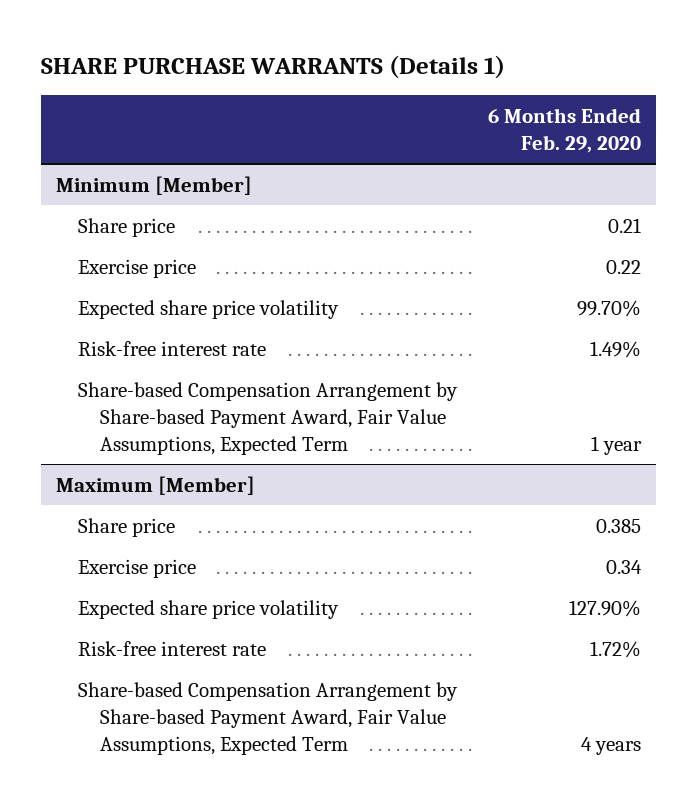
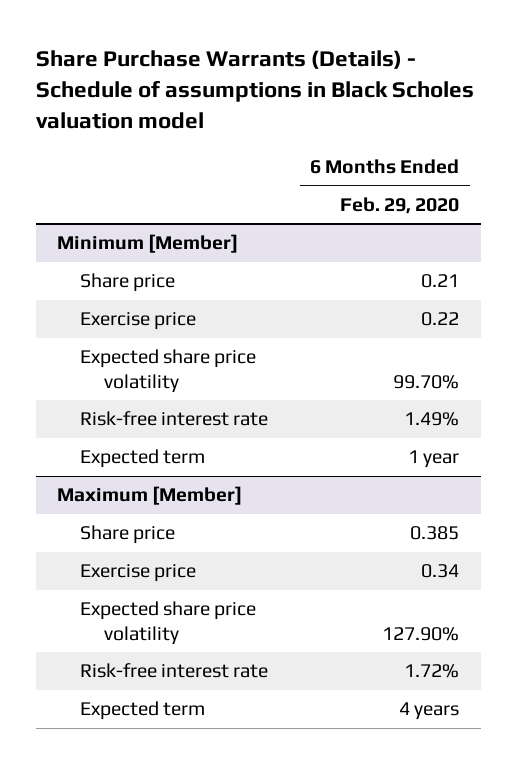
- SHARE PURCHASE WARRANTS (Details 1)
+ Share Purchase Warrants (Details) - Schedule of assumptions in Black Scholes valuation model
@ Minimum [Member]
- Share-based Compensation Arrangement by Share-based Payment Award, Fair Value Assumptions, Expected Term | 1 year
+ Expected term | 1 year
@ Maximum [Member]
- Share-based Compensation Arrangement by Share-based Payment Award, Fair Value Assumptions, Expected Term | 4 years
+ Expected term | 4 years

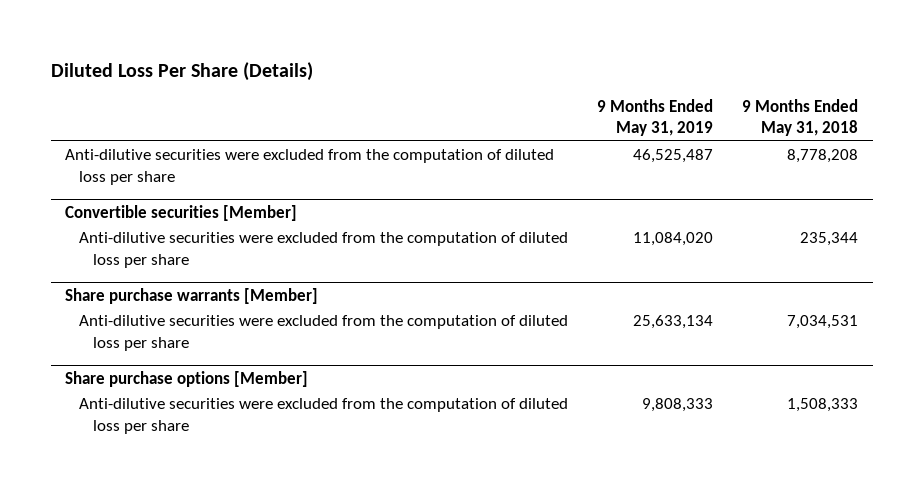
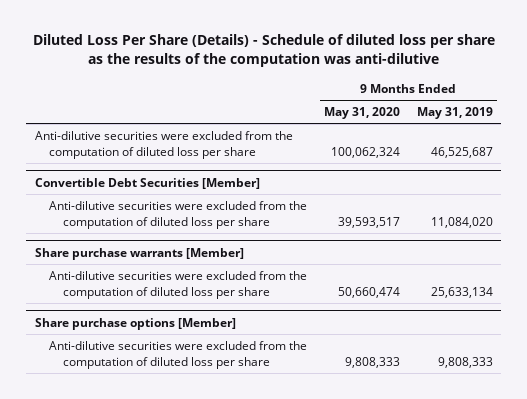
- Diluted Loss Per Share (Details)
+ Diluted Loss Per Share (Details) - Schedule of diluted loss per share as the results of the computation was anti-dilutive
- | 9 Months Ended May 31, 2019 | 9 Months Ended May 31, 2018
+ | 9 Months Ended May 31, 2020 | 9 Months Ended May 31, 2019
- Anti-dilutive securities were excluded from the computation of diluted loss per share | 46,525,487 | 8,778,208
- Convertible securities [Member]
+ Anti-dilutive securities were excluded from the computation of diluted loss per share | 100,062,324 | 46,525,687
+ Convertible Debt Securities [Member]

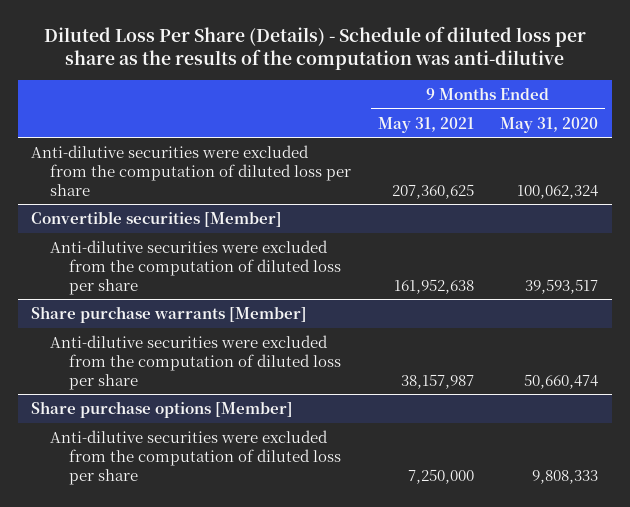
- | 9 Months Ended May 31, 2020 | 9 Months Ended May 31, 2019
+ | 9 Months Ended May 31, 2021 | 9 Months Ended May 31, 2020
- Convertible Debt Securities [Member]
+ Convertible securities [Member]

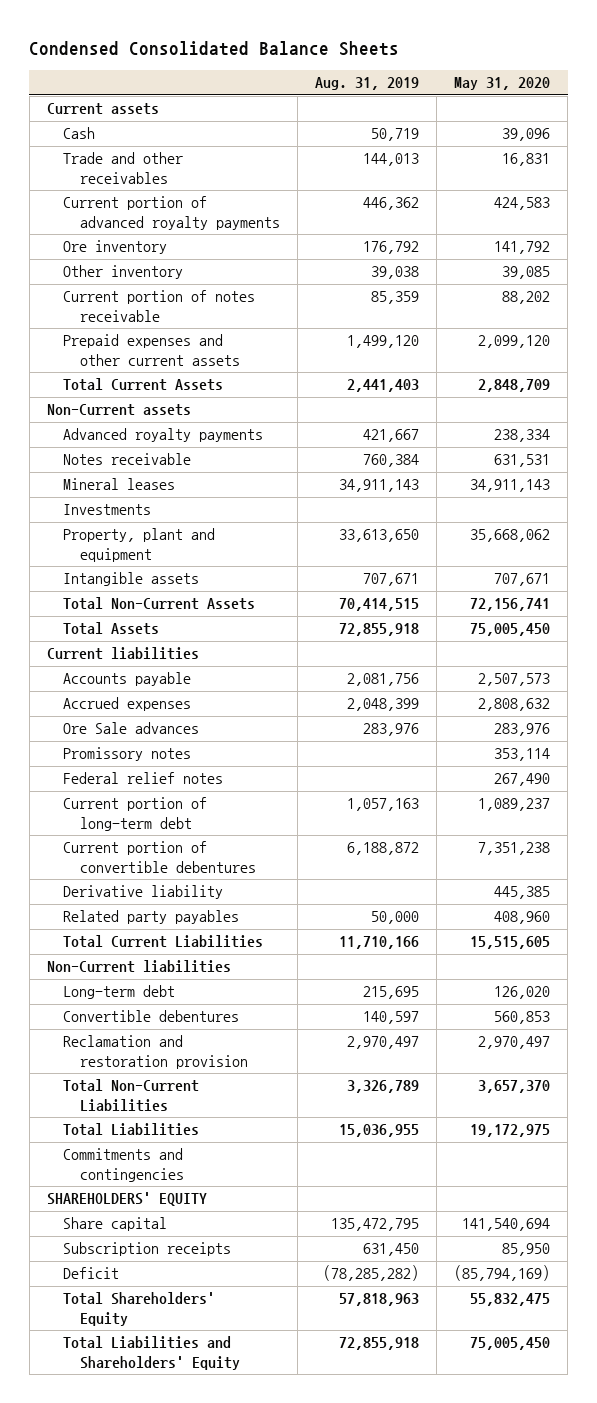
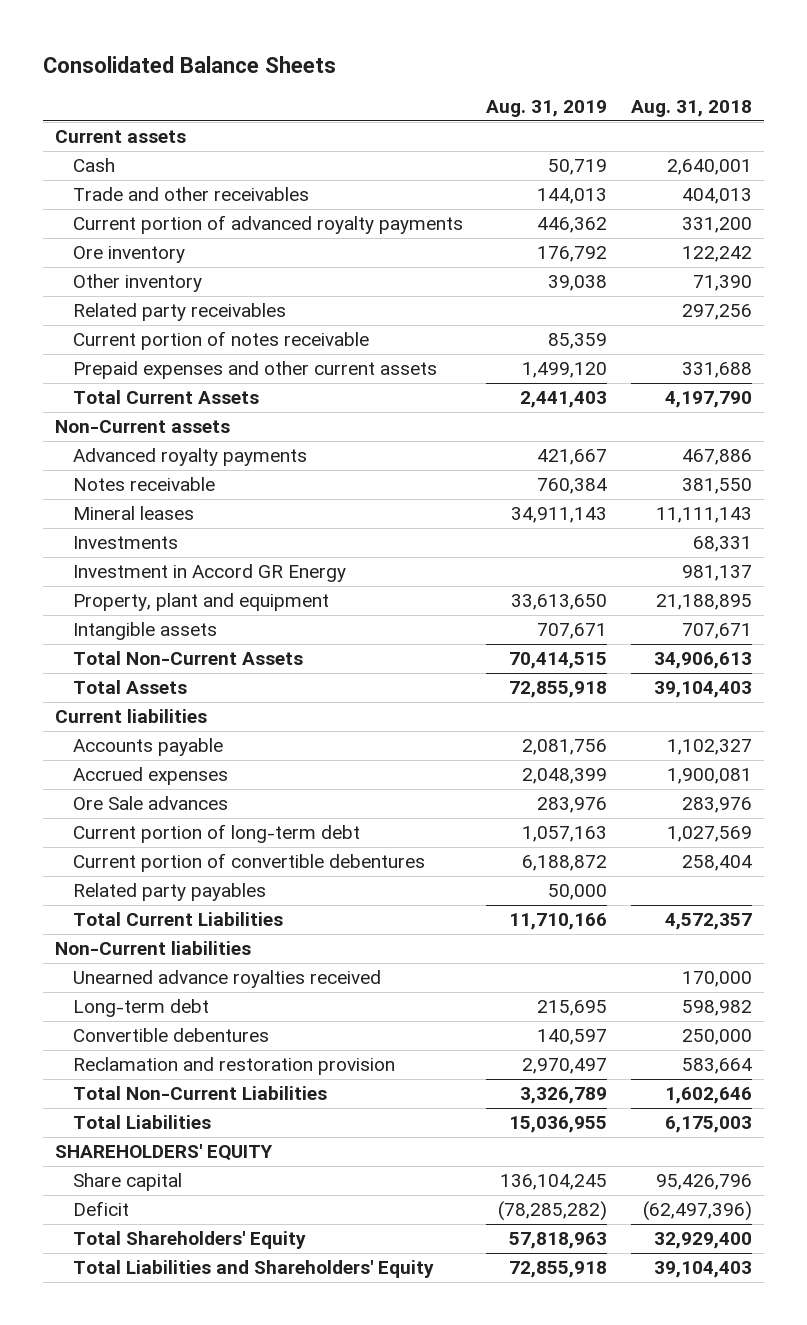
- Condensed Consolidated Balance Sheets
+ Consolidated Balance Sheets
- | Aug. 31, 2019 | May 31, 2020
+ | Aug. 31, 2019 | Aug. 31, 2018
+ Related party receivables | | 297,256
+ Investment in Accord GR Energy | | 981,137
- Promissory notes | | 353,114
- Federal relief notes | | 267,490
- Derivative liability | | 445,385
+ Unearned advance royalties received | | 170,000
- Commitments and contingencies
- Share capital | 135,472,795 | 141,540,694
- Subscription receipts | 631,450 | 85,950
+ Share capital | 136,104,245 | 95,426,796

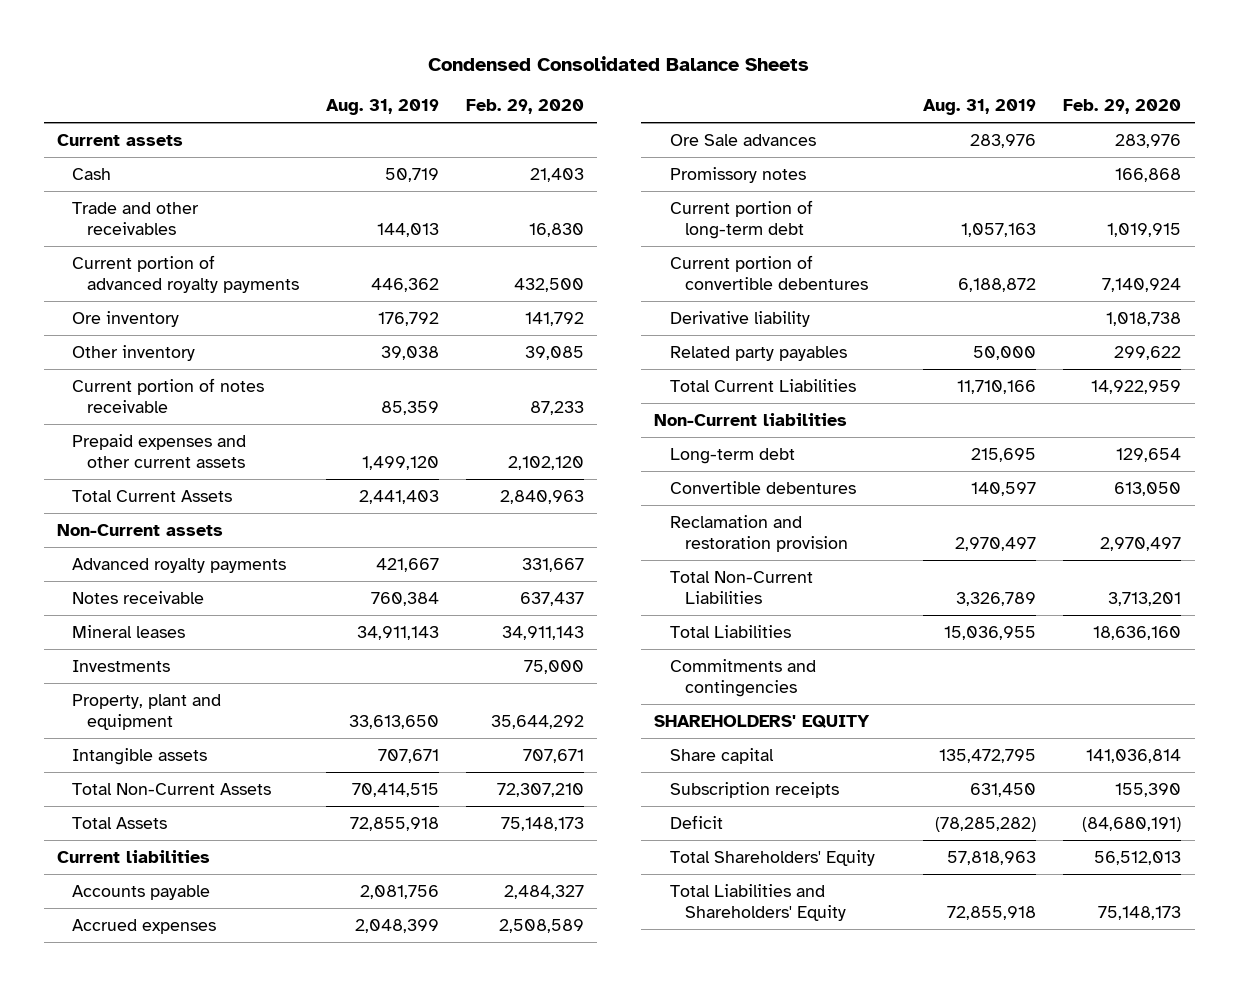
- Consolidated Balance Sheets
+ Condensed Consolidated Balance Sheets
- | Aug. 31, 2019 | Aug. 31, 2018
+ | Aug. 31, 2019 | Feb. 29, 2020
- Related party receivables | | 297,256
- Investment in Accord GR Energy | | 981,137
+ Promissory notes | | 166,868
+ Derivative liability | | 1,018,738
- Unearned advance royalties received | | 170,000
+ Commitments and contingencies
- Share capital | 136,104,245 | 95,426,796
+ Share capital | 135,472,795 | 141,036,814
+ Subscription receipts | 631,450 | 155,390

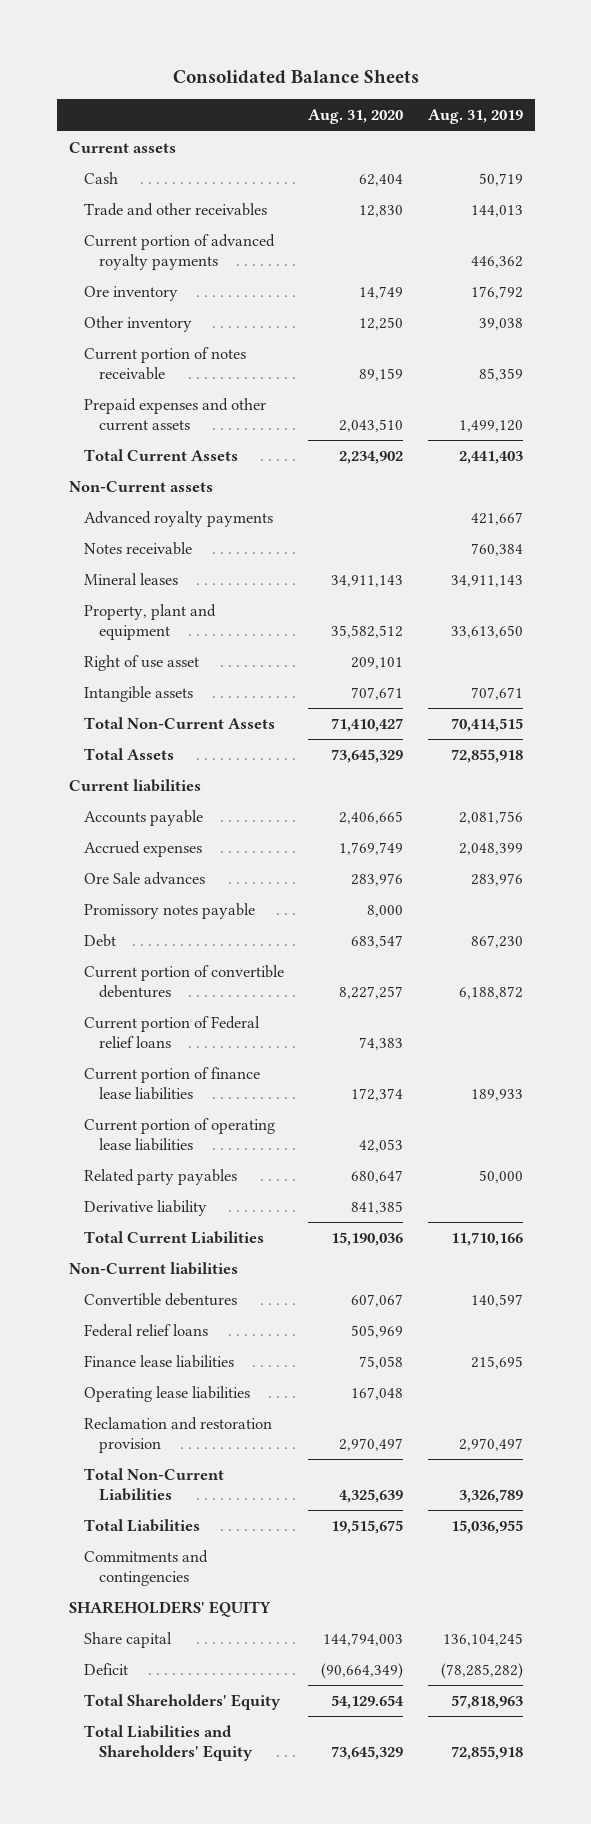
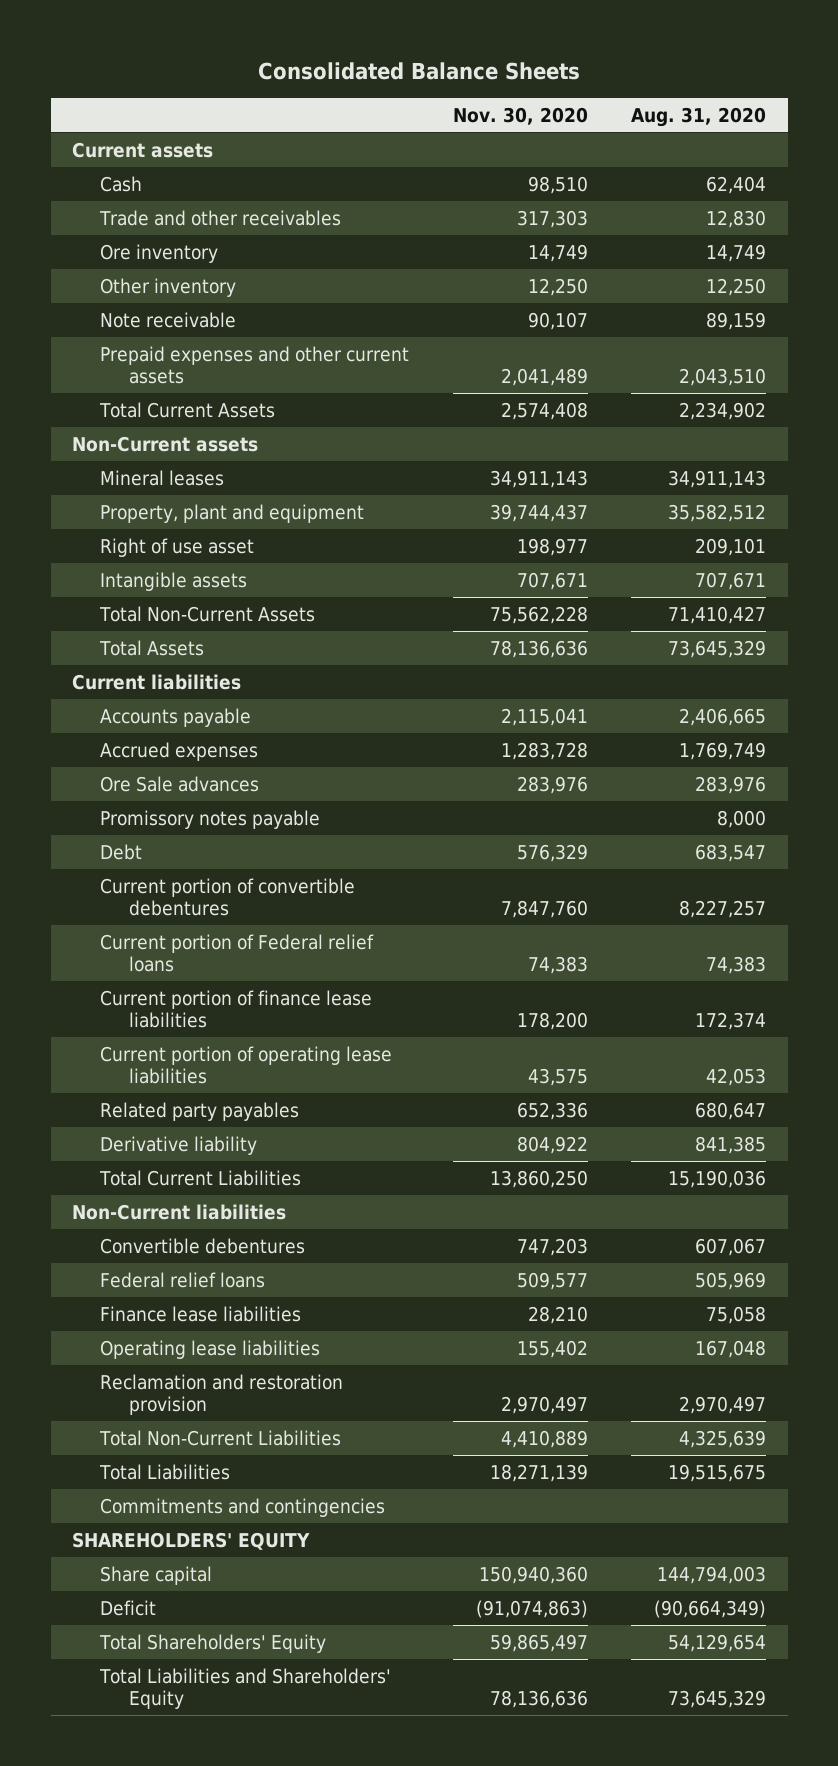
- | Aug. 31, 2020 | Aug. 31, 2019
+ | Nov. 30, 2020 | Aug. 31, 2020
- Current portion of advanced royalty payments | | 446,362
- Current portion of notes receivable | 89,159 | 85,359
+ Note receivable | 90,107 | 89,159
- Advanced royalty payments | | 421,667
- Notes receivable | | 760,384
- Total Shareholders' Equity | 54,129.654 | 57,818,963
+ Total Shareholders' Equity | 59,865,497 | 54,129,654

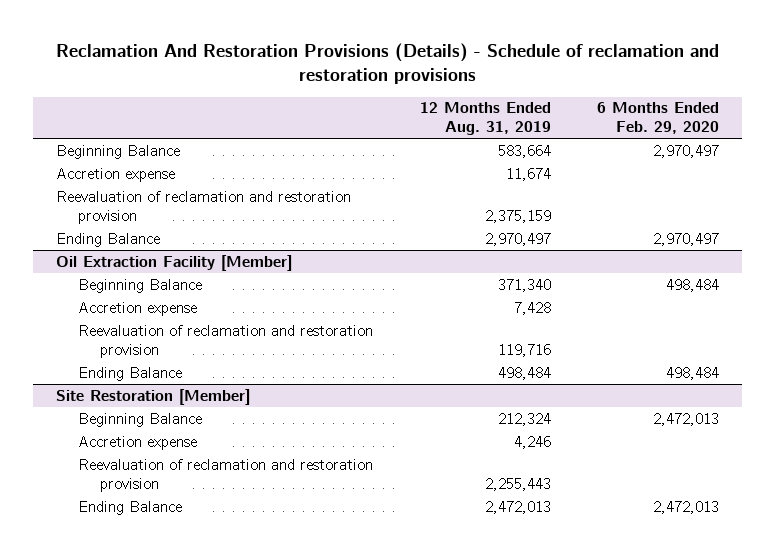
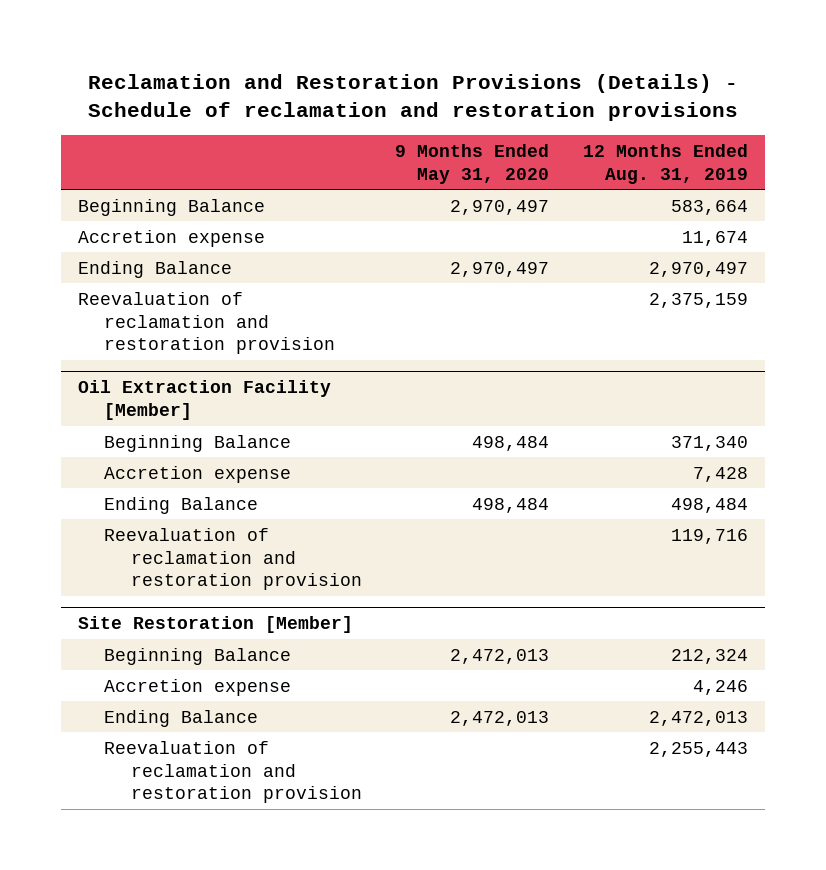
- Reclamation And Restoration Provisions (Details) - Schedule of reclamation and restoration provisions
+ Reclamation and Restoration Provisions (Details) - Schedule of reclamation and restoration provisions
- | 12 Months Ended Aug. 31, 2019 | 6 Months Ended Feb. 29, 2020
+ | 9 Months Ended May 31, 2020 | 12 Months Ended Aug. 31, 2019
moved down: Reevaluation of reclamation and restoration provision | | 2,375,159
@ Oil Extraction Facility [Member]
moved down: Reevaluation of reclamation and restoration provision | | 119,716
@ Site Restoration [Member]
moved down: Reevaluation of reclamation and restoration provision | | 2,255,443

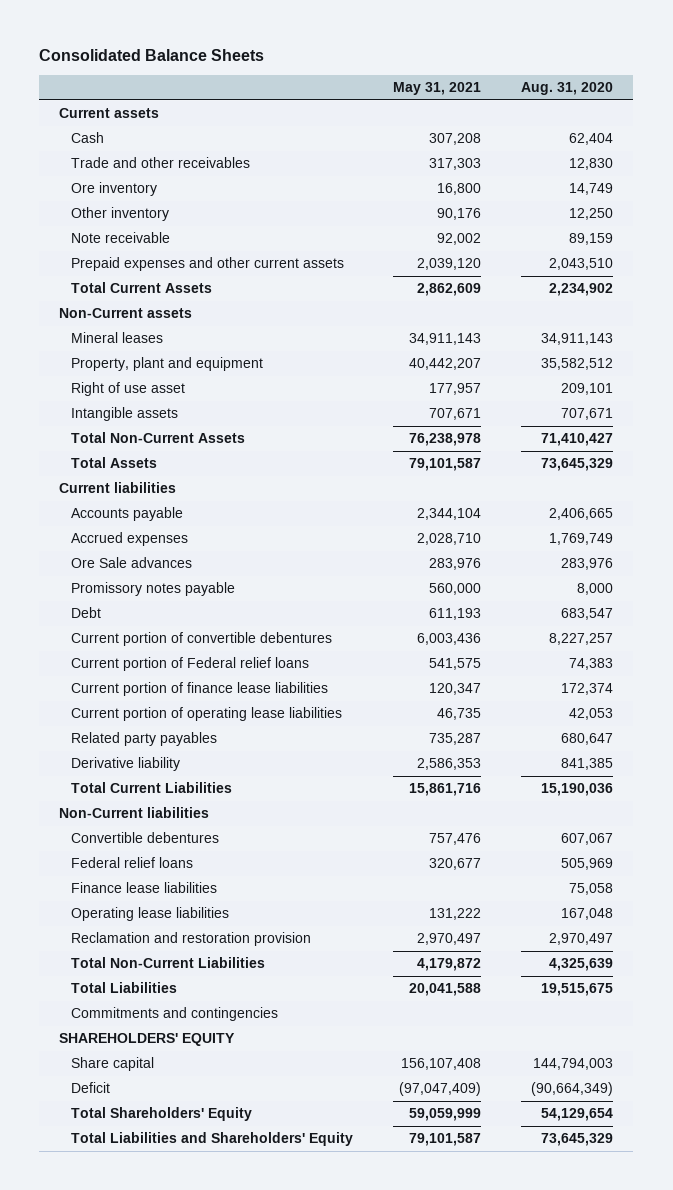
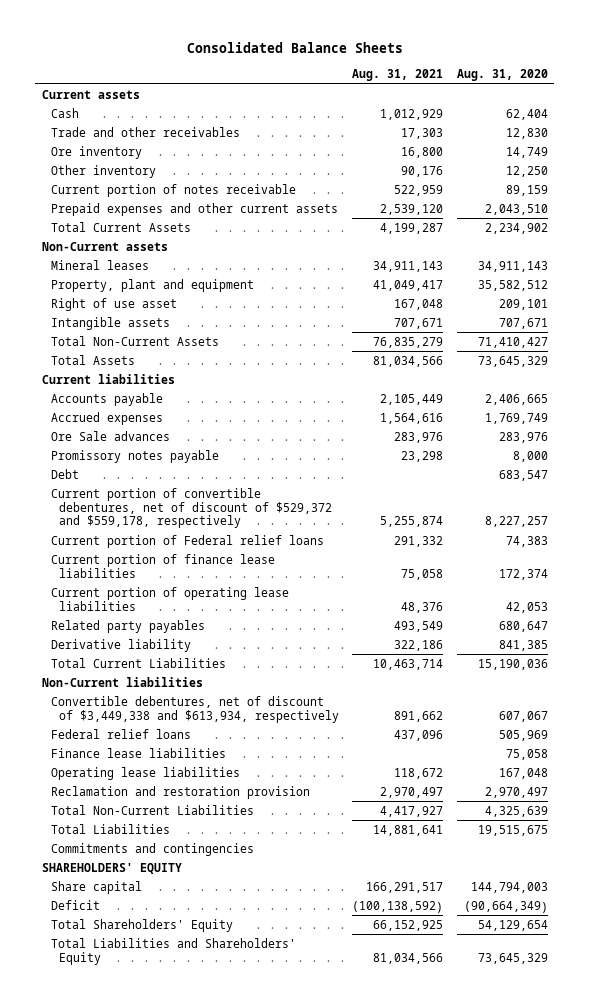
- | May 31, 2021 | Aug. 31, 2020
+ | Aug. 31, 2021 | Aug. 31, 2020
- Note receivable | 92,002 | 89,159
+ Current portion of notes receivable | 522,959 | 89,159
- Current portion of convertible debentures | 6,003,436 | 8,227,257
+ Current portion of convertible debentures, net of discount of $529,372 and $559,178, respectively | 5,255,874 | 8,227,257
- Convertible debentures | 757,476 | 607,067
+ Convertible debentures, net of discount of $3,449,338 and $613,934, respectively | 891,662 | 607,067

